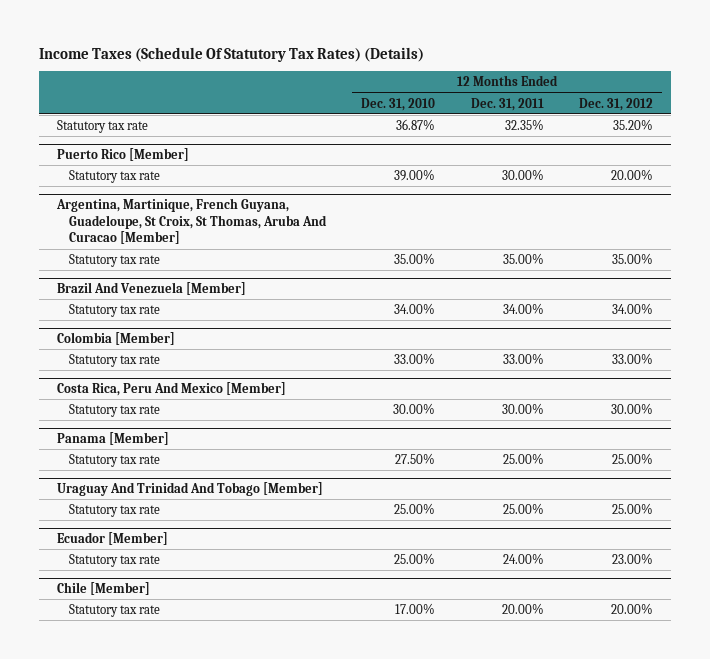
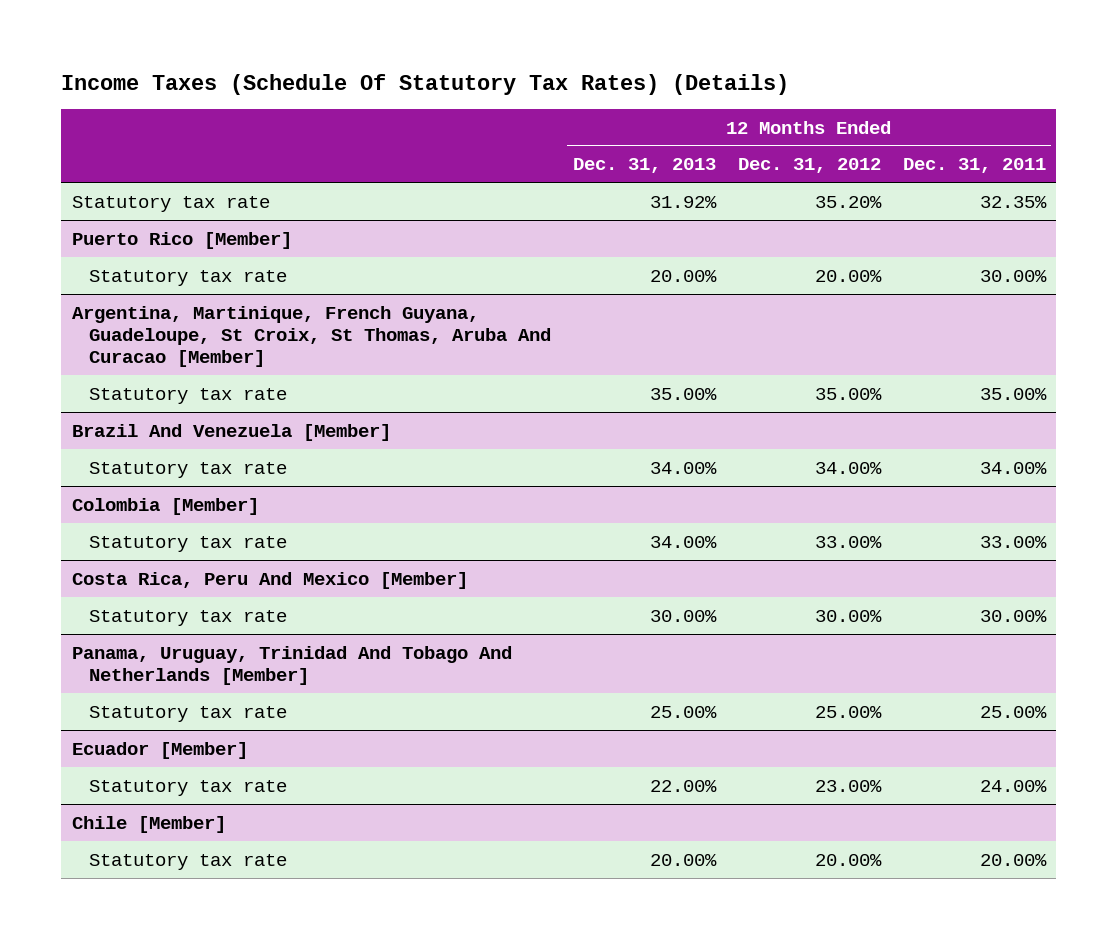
- | 12 Months Ended Dec. 31, 2010 | 12 Months Ended Dec. 31, 2011 | 12 Months Ended Dec. 31, 2012
+ | 12 Months Ended Dec. 31, 2013 | 12 Months Ended Dec. 31, 2012 | 12 Months Ended Dec. 31, 2011
- Panama [Member]
- Statutory tax rate | 27.50% | 25.00% | 25.00%
- Uraguay And Trinidad And Tobago [Member]
+ Panama, Uruguay, Trinidad And Tobago And Netherlands [Member]

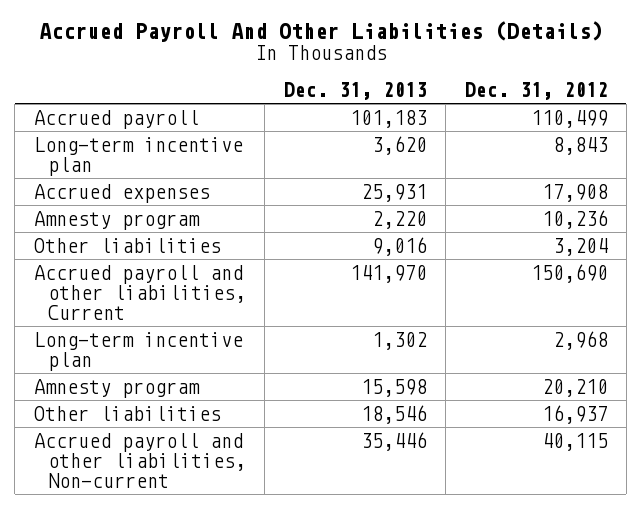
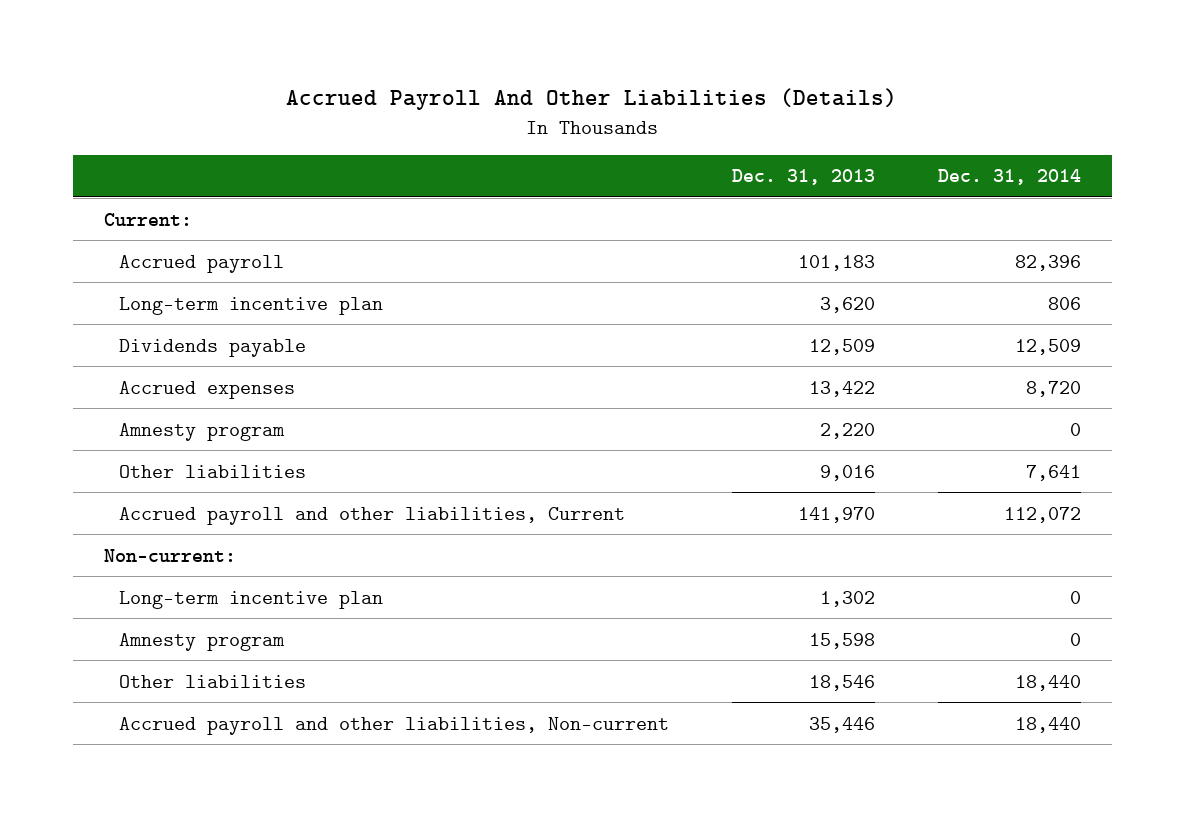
- | Dec. 31, 2013 | Dec. 31, 2012
+ | Dec. 31, 2013 | Dec. 31, 2014
+ Current:
- Accrued expenses | 25,931 | 17,908
+ Dividends payable | 12,509 | 12,509
+ Accrued expenses | 13,422 | 8,720
+ Non-current:

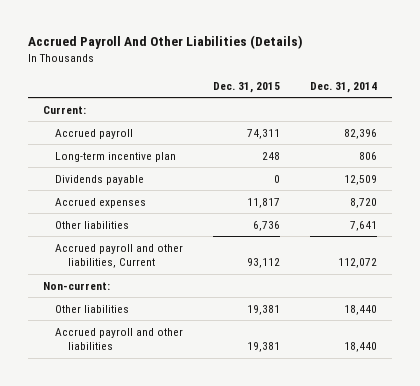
- | Dec. 31, 2013 | Dec. 31, 2014
+ | Dec. 31, 2015 | Dec. 31, 2014
- Amnesty program | 2,220 | 0
- Long-term incentive plan | 1,302 | 0
- Amnesty program | 15,598 | 0
- Accrued payroll and other liabilities, Non-current | 35,446 | 18,440
+ Accrued payroll and other liabilities | 19,381 | 18,440

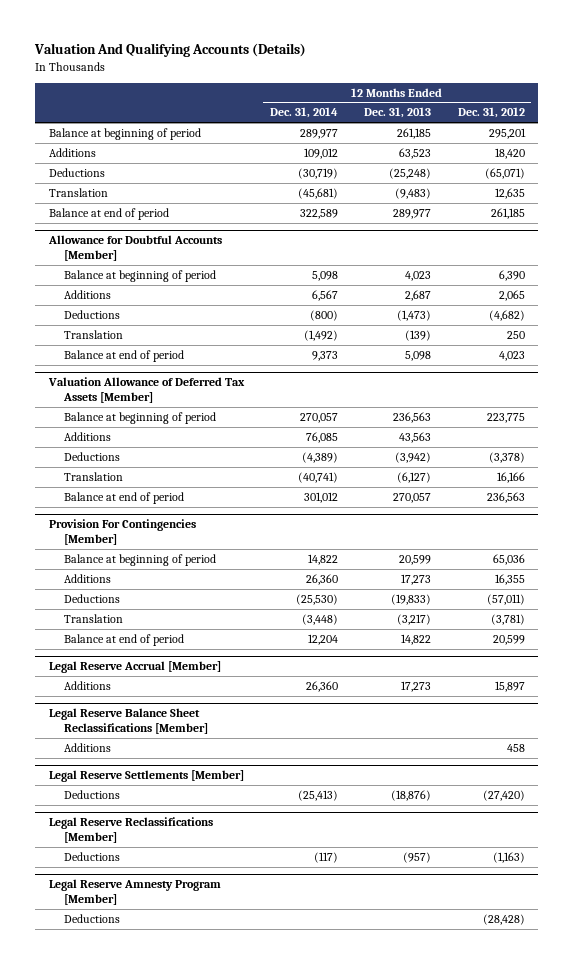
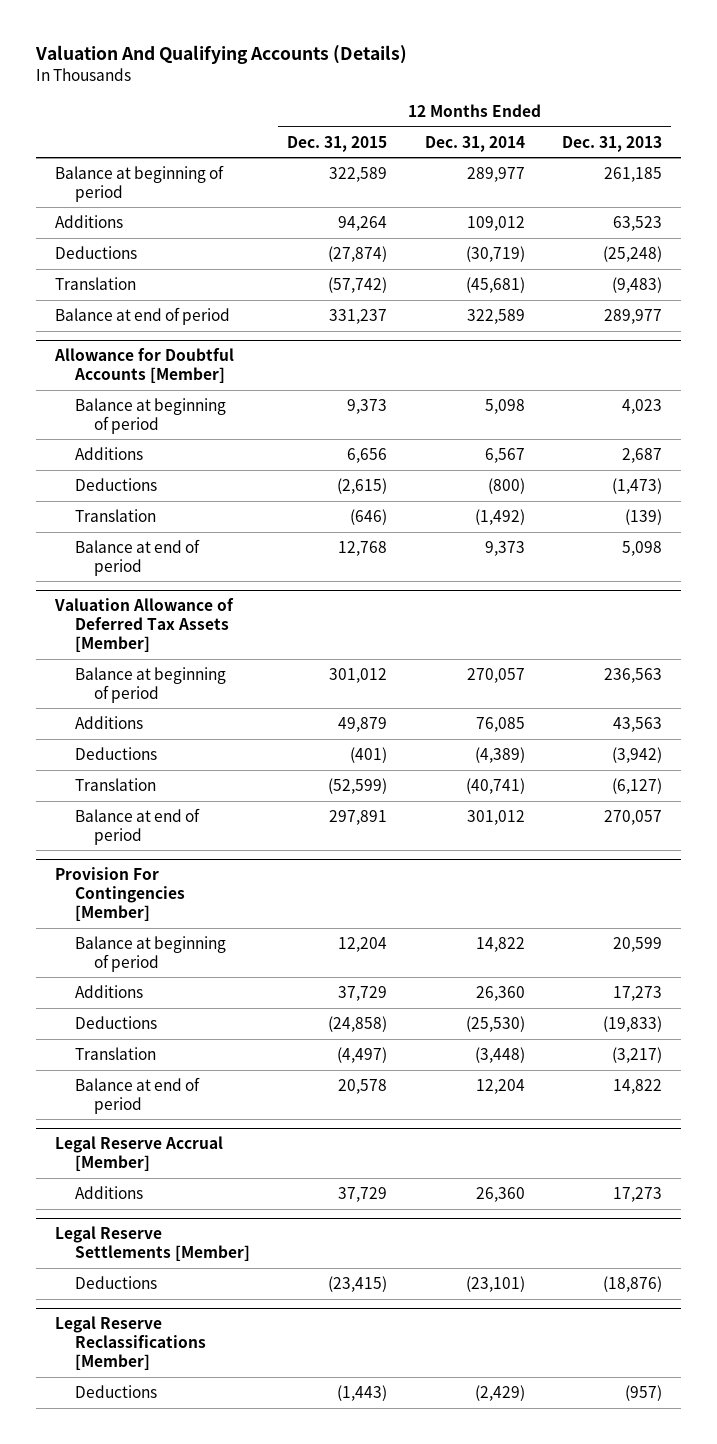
- | 12 Months Ended Dec. 31, 2014 | 12 Months Ended Dec. 31, 2013 | 12 Months Ended Dec. 31, 2012
+ | 12 Months Ended Dec. 31, 2015 | 12 Months Ended Dec. 31, 2014 | 12 Months Ended Dec. 31, 2013
- Legal Reserve Balance Sheet Reclassifications [Member]
- Additions | | | 458
@ Legal Reserve Settlements [Member]
- Deductions | (25,413) | (18,876) | (27,420)
+ Deductions | (23,415) | (23,101) | (18,876)
@ Legal Reserve Reclassifications [Member]
- Deductions | (117) | (957) | (1,163)
- Legal Reserve Amnesty Program [Member]
- Deductions | | | (28,428)
@ Legal Reserve Reclassifications [Member]
+ Deductions | (1,443) | (2,429) | (957)

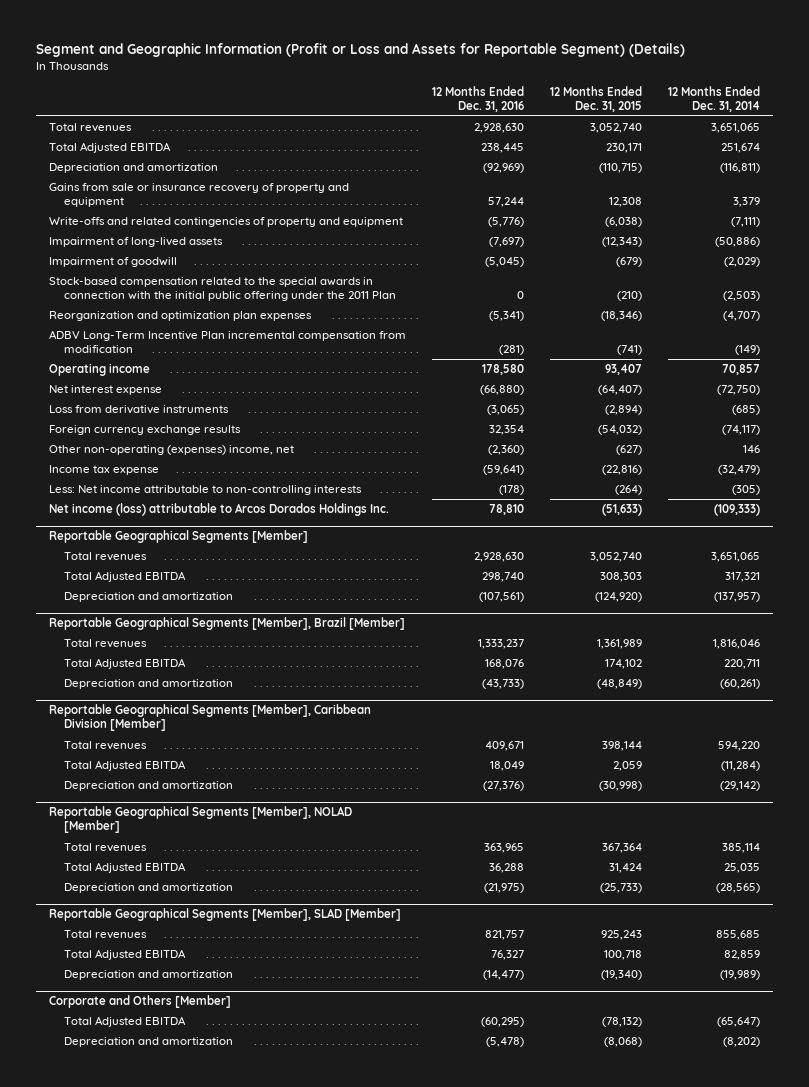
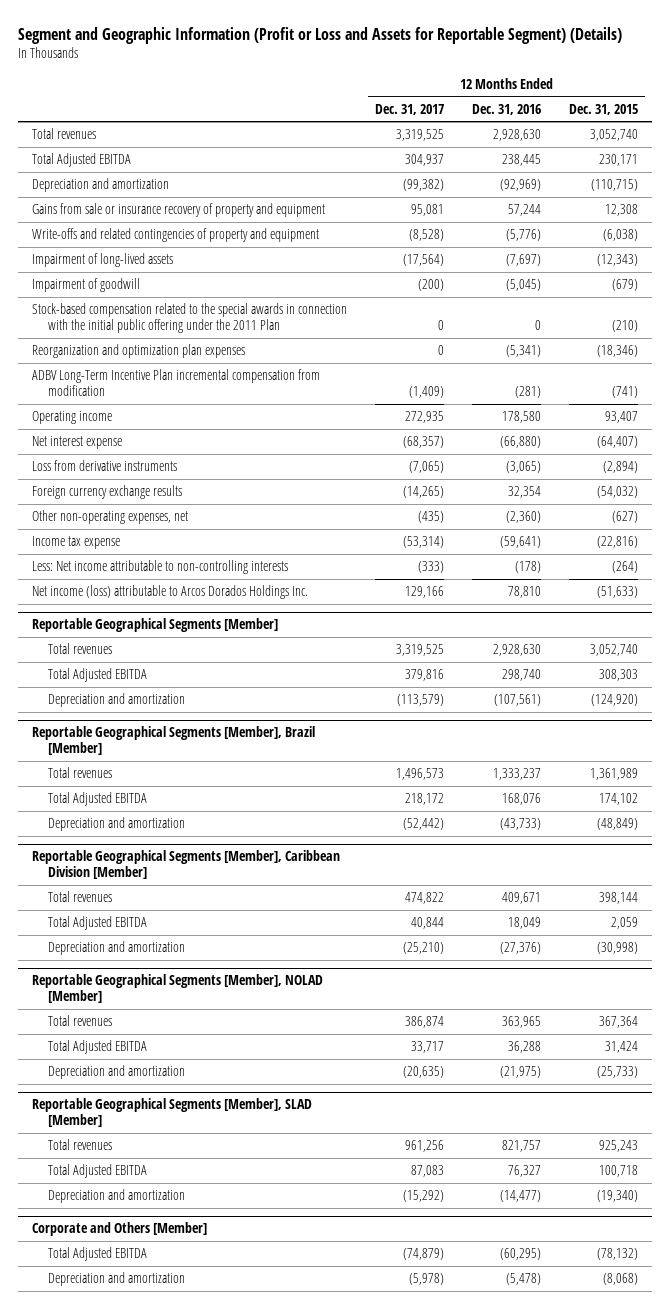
- | 12 Months Ended Dec. 31, 2016 | 12 Months Ended Dec. 31, 2015 | 12 Months Ended Dec. 31, 2014
+ | 12 Months Ended Dec. 31, 2017 | 12 Months Ended Dec. 31, 2016 | 12 Months Ended Dec. 31, 2015
- Other non-operating (expenses) income, net | (2,360) | (627) | 146
+ Other non-operating expenses, net | (435) | (2,360) | (627)

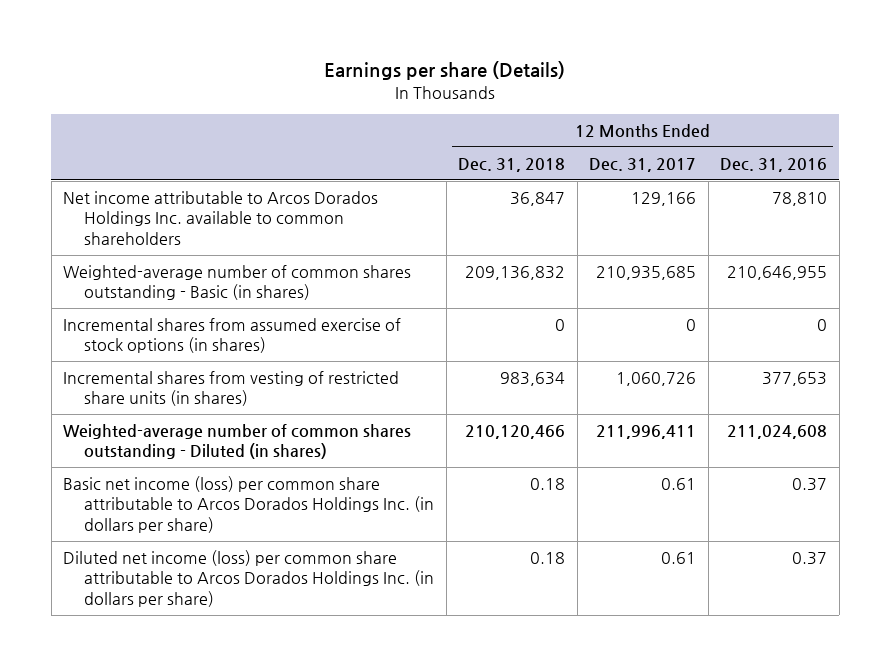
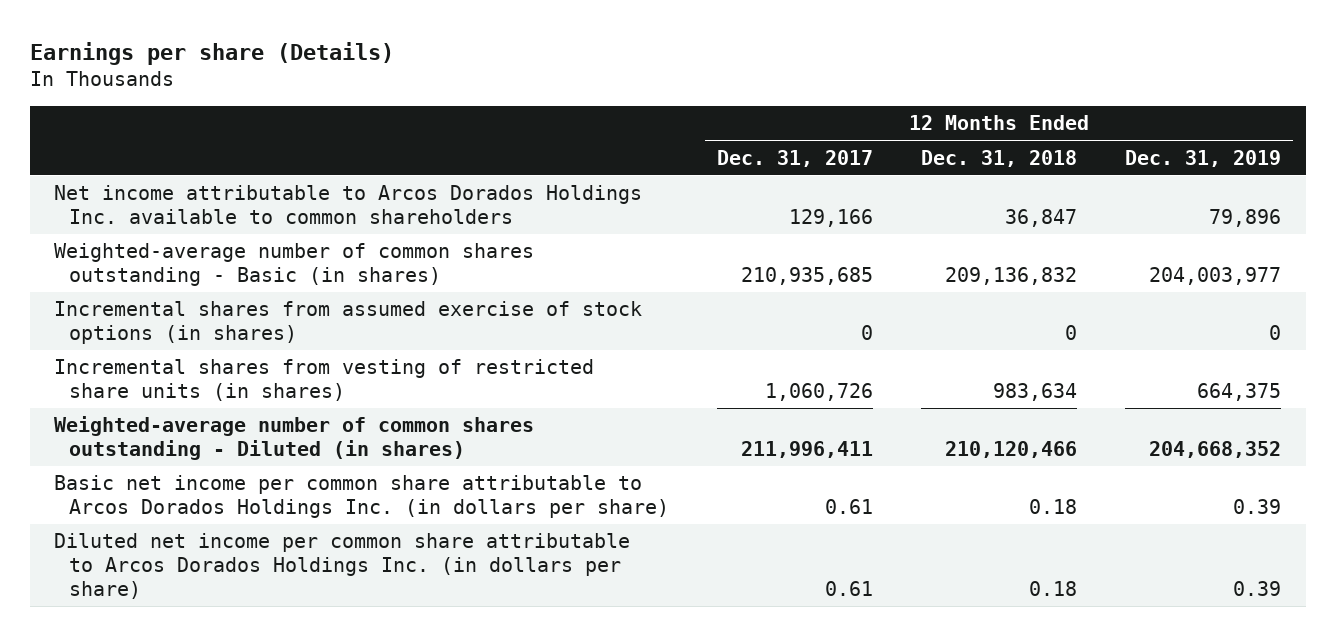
- | 12 Months Ended Dec. 31, 2018 | 12 Months Ended Dec. 31, 2017 | 12 Months Ended Dec. 31, 2016
+ | 12 Months Ended Dec. 31, 2017 | 12 Months Ended Dec. 31, 2018 | 12 Months Ended Dec. 31, 2019
- Basic net income (loss) per common share attributable to Arcos Dorados Holdings Inc. (in dollars per share) | 0.18 | 0.61 | 0.37
- Diluted net income (loss) per common share attributable to Arcos Dorados Holdings Inc. (in dollars per share) | 0.18 | 0.61 | 0.37
+ Basic net income per common share attributable to Arcos Dorados Holdings Inc. (in dollars per share) | 0.61 | 0.18 | 0.39
+ Diluted net income per common share attributable to Arcos Dorados Holdings Inc. (in dollars per share) | 0.61 | 0.18 | 0.39

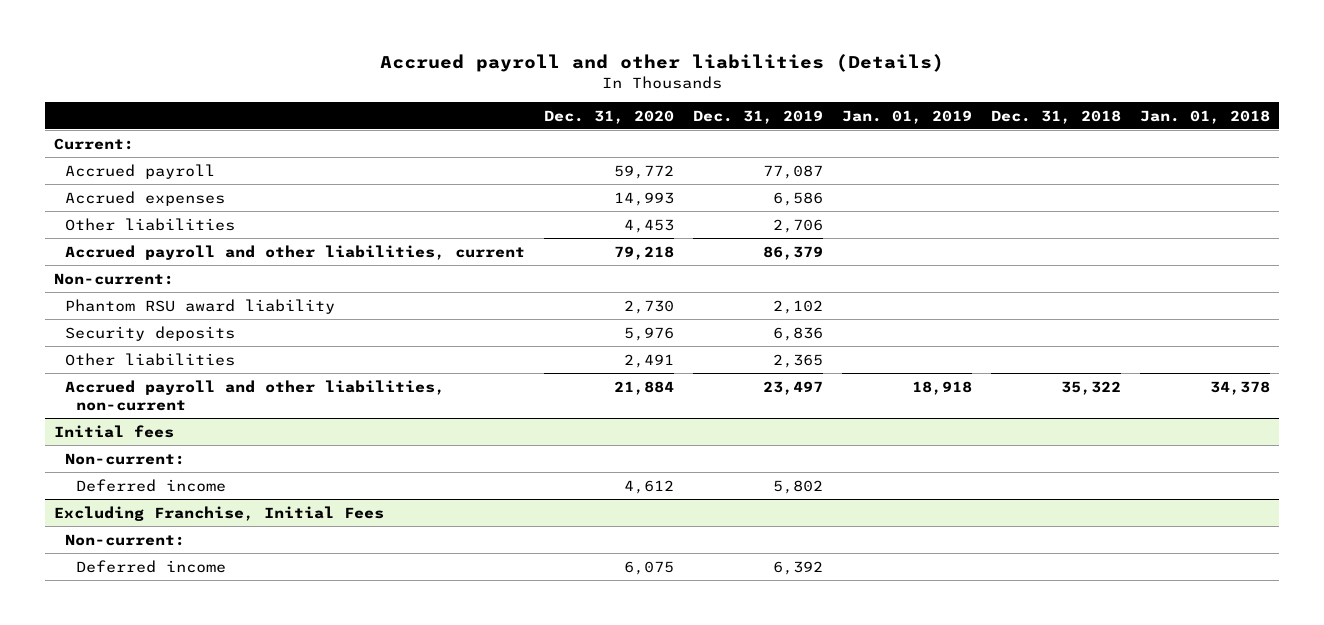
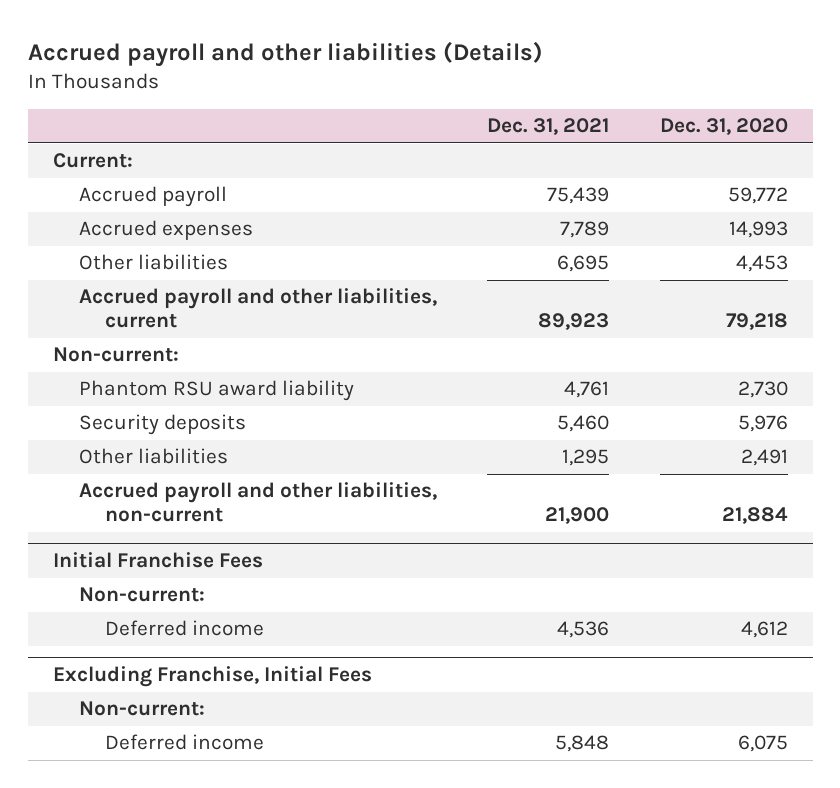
- | Dec. 31, 2020 | Dec. 31, 2019 | Jan. 01, 2019 | Dec. 31, 2018 | Jan. 01, 2018
+ | Dec. 31, 2021 | Dec. 31, 2020
- Initial fees
+ Initial Franchise Fees

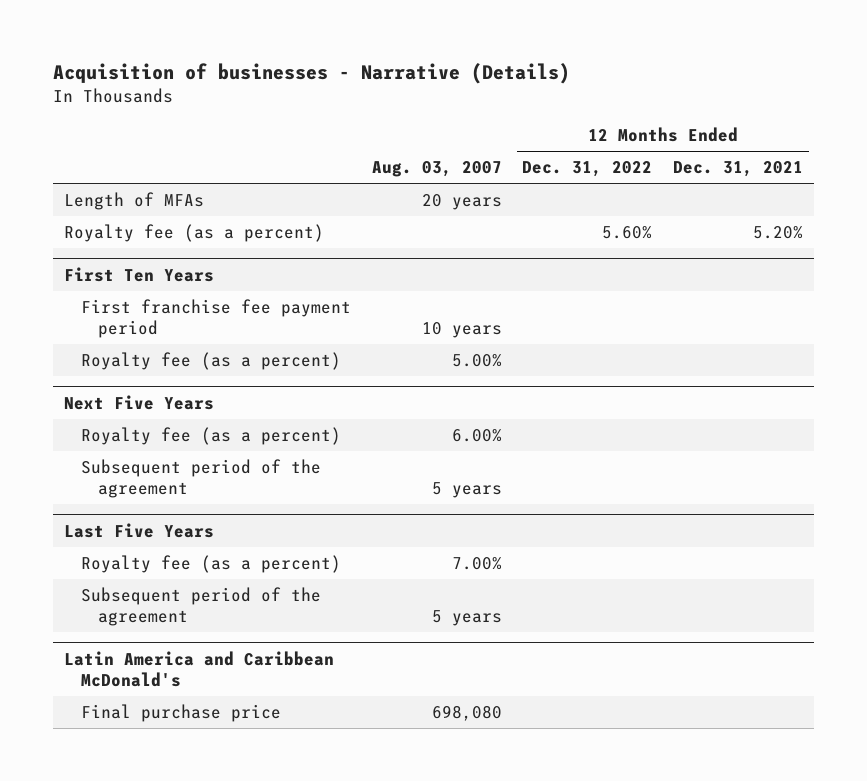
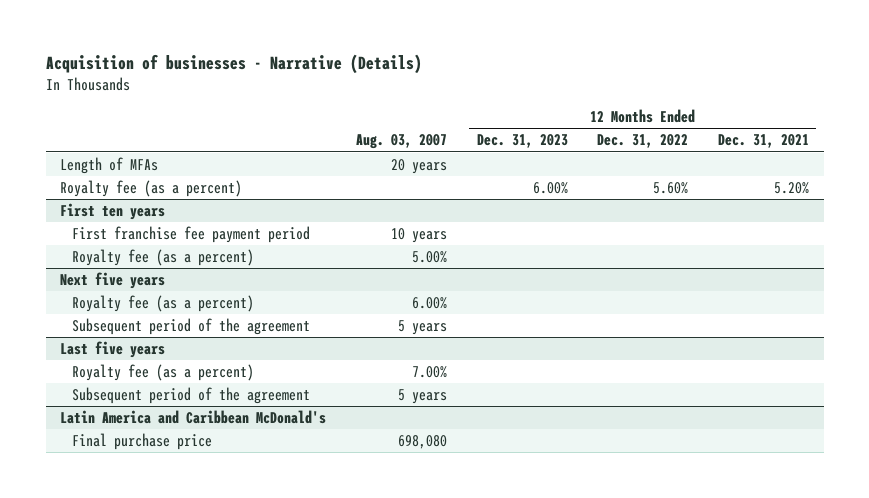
- | Aug. 03, 2007 | 12 Months Ended Dec. 31, 2022 | 12 Months Ended Dec. 31, 2021
+ | Aug. 03, 2007 | 12 Months Ended Dec. 31, 2023 | 12 Months Ended Dec. 31, 2022 | 12 Months Ended Dec. 31, 2021
- First Ten Years
+ First ten years
- Next Five Years
+ Next five years
- Last Five Years
+ Last five years

